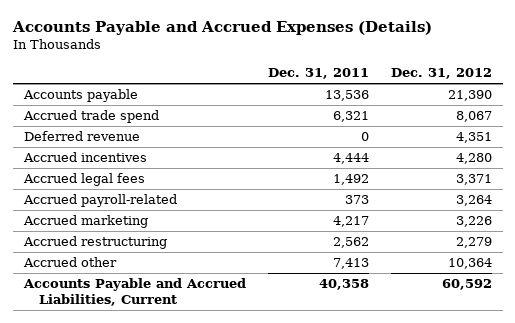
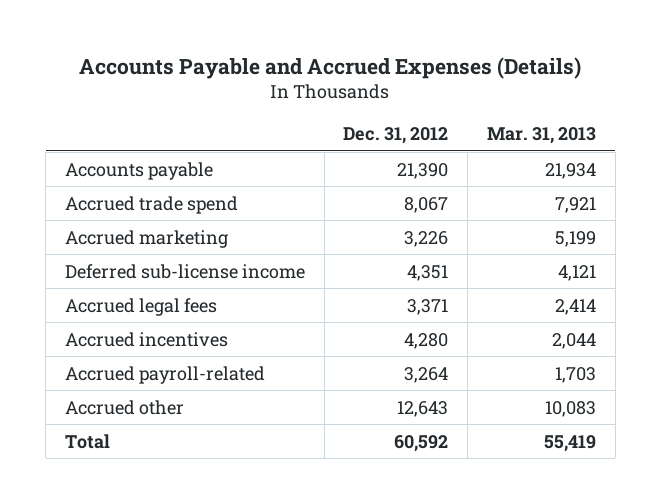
- | Dec. 31, 2011 | Dec. 31, 2012
+ | Dec. 31, 2012 | Mar. 31, 2013
- Deferred revenue | 0 | 4,351
moved up: Accrued marketing | 3,226 | 5,199
+ Deferred sub-license income | 4,351 | 4,121
moved down: Accrued incentives | 4,280 | 2,044
- Accrued restructuring | 2,562 | 2,279
- Accrued other | 7,413 | 10,364
- Accounts Payable and Accrued Liabilities, Current | 40,358 | 60,592
+ Accrued other | 12,643 | 10,083
+ Total | 60,592 | 55,419

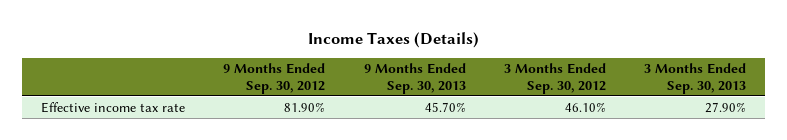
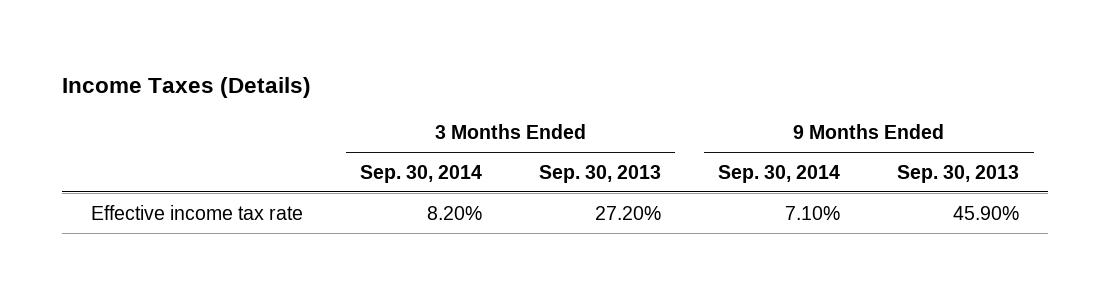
- | 9 Months Ended Sep. 30, 2012 | 9 Months Ended Sep. 30, 2013 | 3 Months Ended Sep. 30, 2012 | 3 Months Ended Sep. 30, 2013
+ | 3 Months Ended Sep. 30, 2014 | 3 Months Ended Sep. 30, 2013 | 9 Months Ended Sep. 30, 2014 | 9 Months Ended Sep. 30, 2013
- Effective income tax rate | 81.90% | 45.70% | 46.10% | 27.90%
+ Effective income tax rate | 8.20% | 27.20% | 7.10% | 45.90%

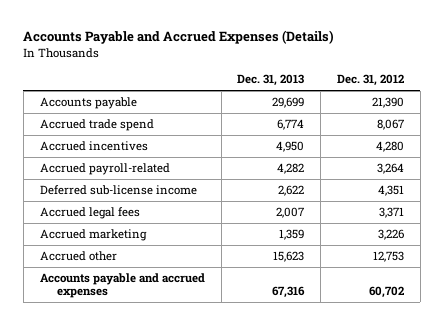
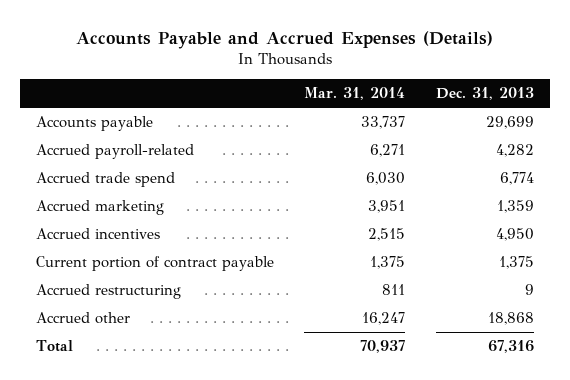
- | Dec. 31, 2013 | Dec. 31, 2012
+ | Mar. 31, 2014 | Dec. 31, 2013
- Deferred sub-license income | 2,622 | 4,351
- Accrued legal fees | 2,007 | 3,371
moved down: Accrued trade spend | 6,030 | 6,774
- Accrued other | 15,623 | 12,753
- Accounts payable and accrued expenses | 67,316 | 60,702
moved down: Accrued incentives | 2,515 | 4,950
+ Current portion of contract payable | 1,375 | 1,375
+ Accrued restructuring | 811 | 9
+ Accrued other | 16,247 | 18,868
+ Total | 70,937 | 67,316

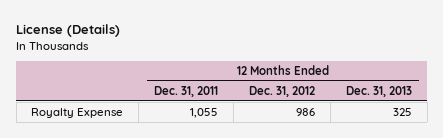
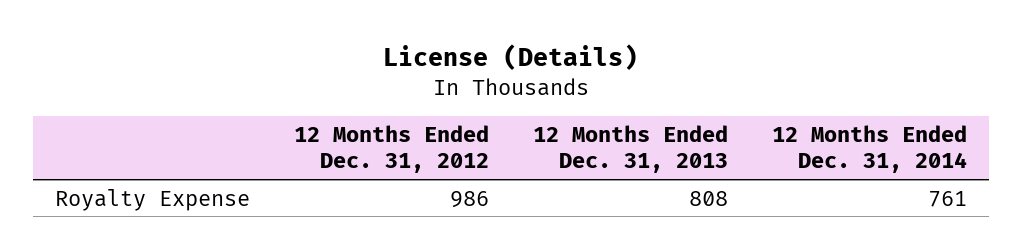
- | 12 Months Ended Dec. 31, 2011 | 12 Months Ended Dec. 31, 2012 | 12 Months Ended Dec. 31, 2013
+ | 12 Months Ended Dec. 31, 2012 | 12 Months Ended Dec. 31, 2013 | 12 Months Ended Dec. 31, 2014
- Royalty Expense | 1,055 | 986 | 325
+ Royalty Expense | 986 | 808 | 761

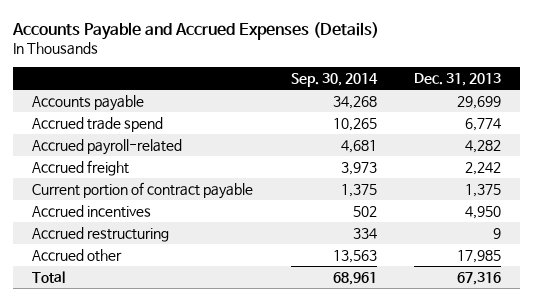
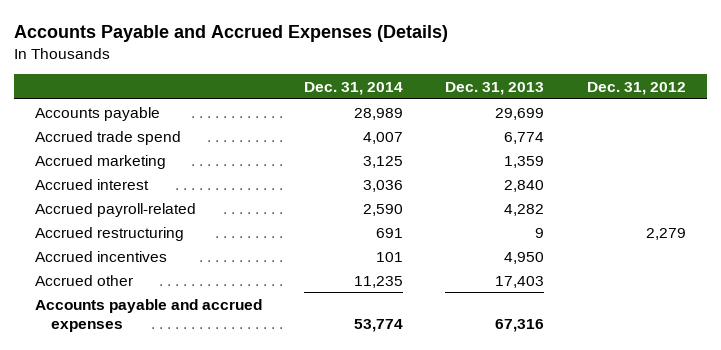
- | Sep. 30, 2014 | Dec. 31, 2013
+ | Dec. 31, 2014 | Dec. 31, 2013 | Dec. 31, 2012
+ Accrued marketing | 3,125 | 1,359 |
+ Accrued interest | 3,036 | 2,840 |
- Accrued freight | 3,973 | 2,242
- Current portion of contract payable | 1,375 | 1,375
- Accrued other | 13,563 | 17,985
- Total | 68,961 | 67,316
moved down: Accrued incentives | 101 | 4,950 |
+ Accrued other | 11,235 | 17,403 |
+ Accounts payable and accrued expenses | 53,774 | 67,316 |

